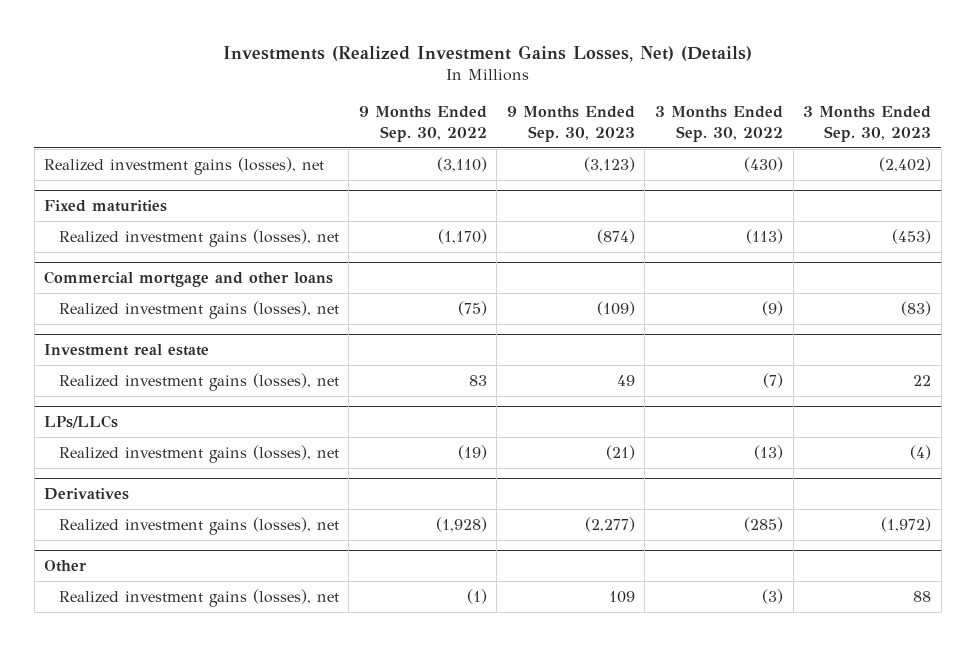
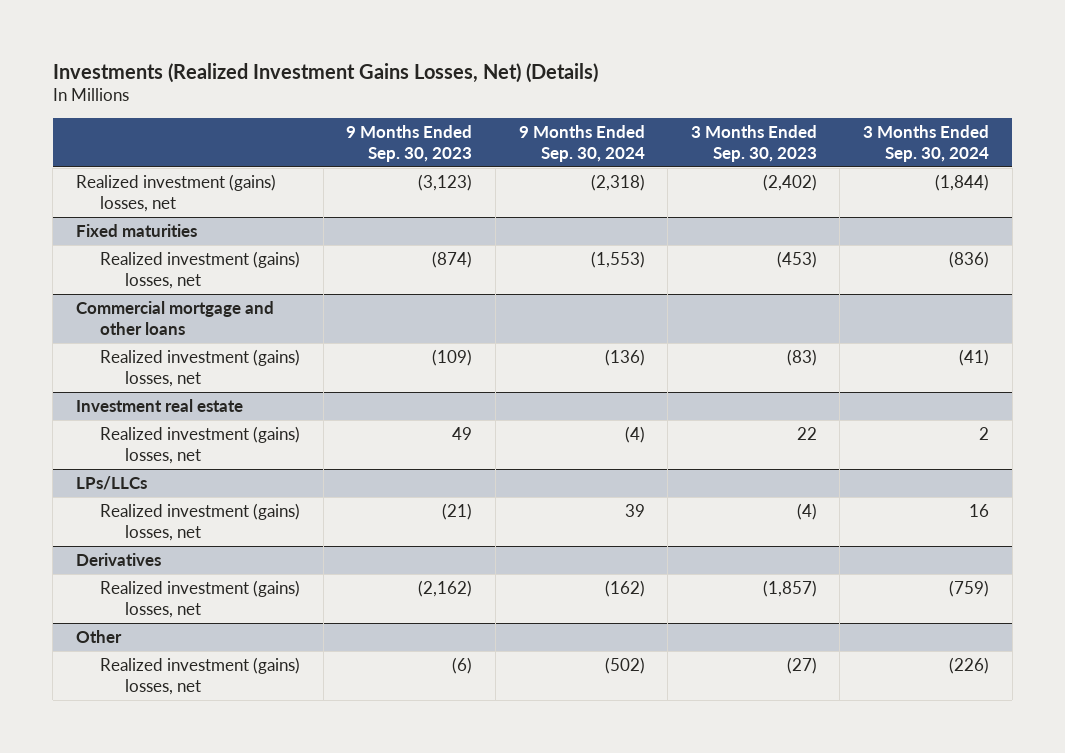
- | 9 Months Ended Sep. 30, 2022 | 9 Months Ended Sep. 30, 2023 | 3 Months Ended Sep. 30, 2022 | 3 Months Ended Sep. 30, 2023
+ | 9 Months Ended Sep. 30, 2023 | 9 Months Ended Sep. 30, 2024 | 3 Months Ended Sep. 30, 2023 | 3 Months Ended Sep. 30, 2024
- Realized investment gains (losses), net | (3,110) | (3,123) | (430) | (2,402)
+ Realized investment (gains) losses, net | (3,123) | (2,318) | (2,402) | (1,844)
@ Fixed maturities
- Realized investment gains (losses), net | (1,170) | (874) | (113) | (453)
+ Realized investment (gains) losses, net | (874) | (1,553) | (453) | (836)
@ Commercial mortgage and other loans
- Realized investment gains (losses), net | (75) | (109) | (9) | (83)
+ Realized investment (gains) losses, net | (109) | (136) | (83) | (41)
@ Investment real estate
- Realized investment gains (losses), net | 83 | 49 | (7) | 22
+ Realized investment (gains) losses, net | 49 | (4) | 22 | 2
@ LPs/LLCs
- Realized investment gains (losses), net | (19) | (21) | (13) | (4)
+ Realized investment (gains) losses, net | (21) | 39 | (4) | 16
@ Derivatives
- Realized investment gains (losses), net | (1,928) | (2,277) | (285) | (1,972)
+ Realized investment (gains) losses, net | (2,162) | (162) | (1,857) | (759)
@ Other
- Realized investment gains (losses), net | (1) | 109 | (3) | 88
+ Realized investment (gains) losses, net | (6) | (502) | (27) | (226)

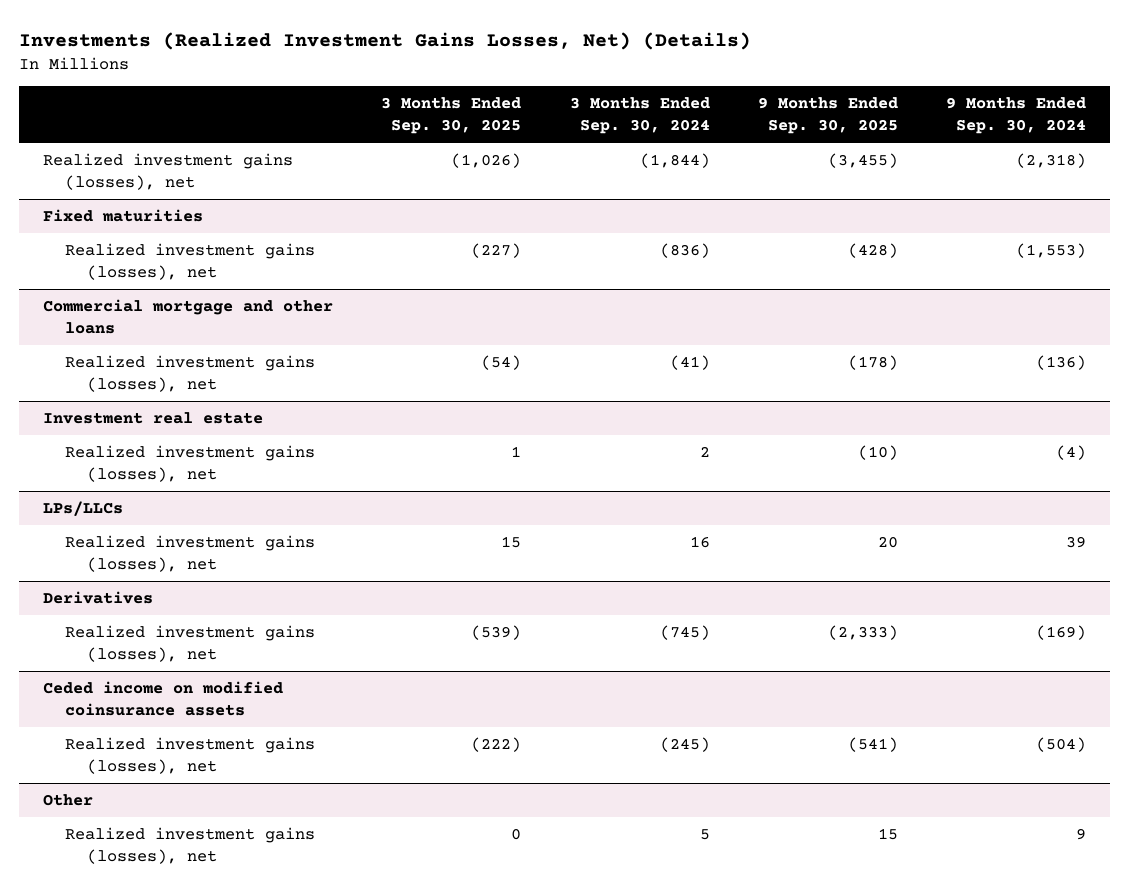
- | 9 Months Ended Sep. 30, 2023 | 9 Months Ended Sep. 30, 2024 | 3 Months Ended Sep. 30, 2023 | 3 Months Ended Sep. 30, 2024
+ | 3 Months Ended Sep. 30, 2025 | 3 Months Ended Sep. 30, 2024 | 9 Months Ended Sep. 30, 2025 | 9 Months Ended Sep. 30, 2024
- Realized investment (gains) losses, net | (3,123) | (2,318) | (2,402) | (1,844)
+ Realized investment gains (losses), net | (1,026) | (1,844) | (3,455) | (2,318)
@ Fixed maturities
- Realized investment (gains) losses, net | (874) | (1,553) | (453) | (836)
+ Realized investment gains (losses), net | (227) | (836) | (428) | (1,553)
@ Commercial mortgage and other loans
- Realized investment (gains) losses, net | (109) | (136) | (83) | (41)
+ Realized investment gains (losses), net | (54) | (41) | (178) | (136)
@ Investment real estate
- Realized investment (gains) losses, net | 49 | (4) | 22 | 2
+ Realized investment gains (losses), net | 1 | 2 | (10) | (4)
@ LPs/LLCs
- Realized investment (gains) losses, net | (21) | 39 | (4) | 16
+ Realized investment gains (losses), net | 15 | 16 | 20 | 39
@ Derivatives
- Realized investment (gains) losses, net | (2,162) | (162) | (1,857) | (759)
+ Realized investment gains (losses), net | (539) | (745) | (2,333) | (169)
+ Ceded income on modified coinsurance assets
+ Realized investment gains (losses), net | (222) | (245) | (541) | (504)
@ Other
- Realized investment (gains) losses, net | (6) | (502) | (27) | (226)
+ Realized investment gains (losses), net | 0 | 5 | 15 | 9

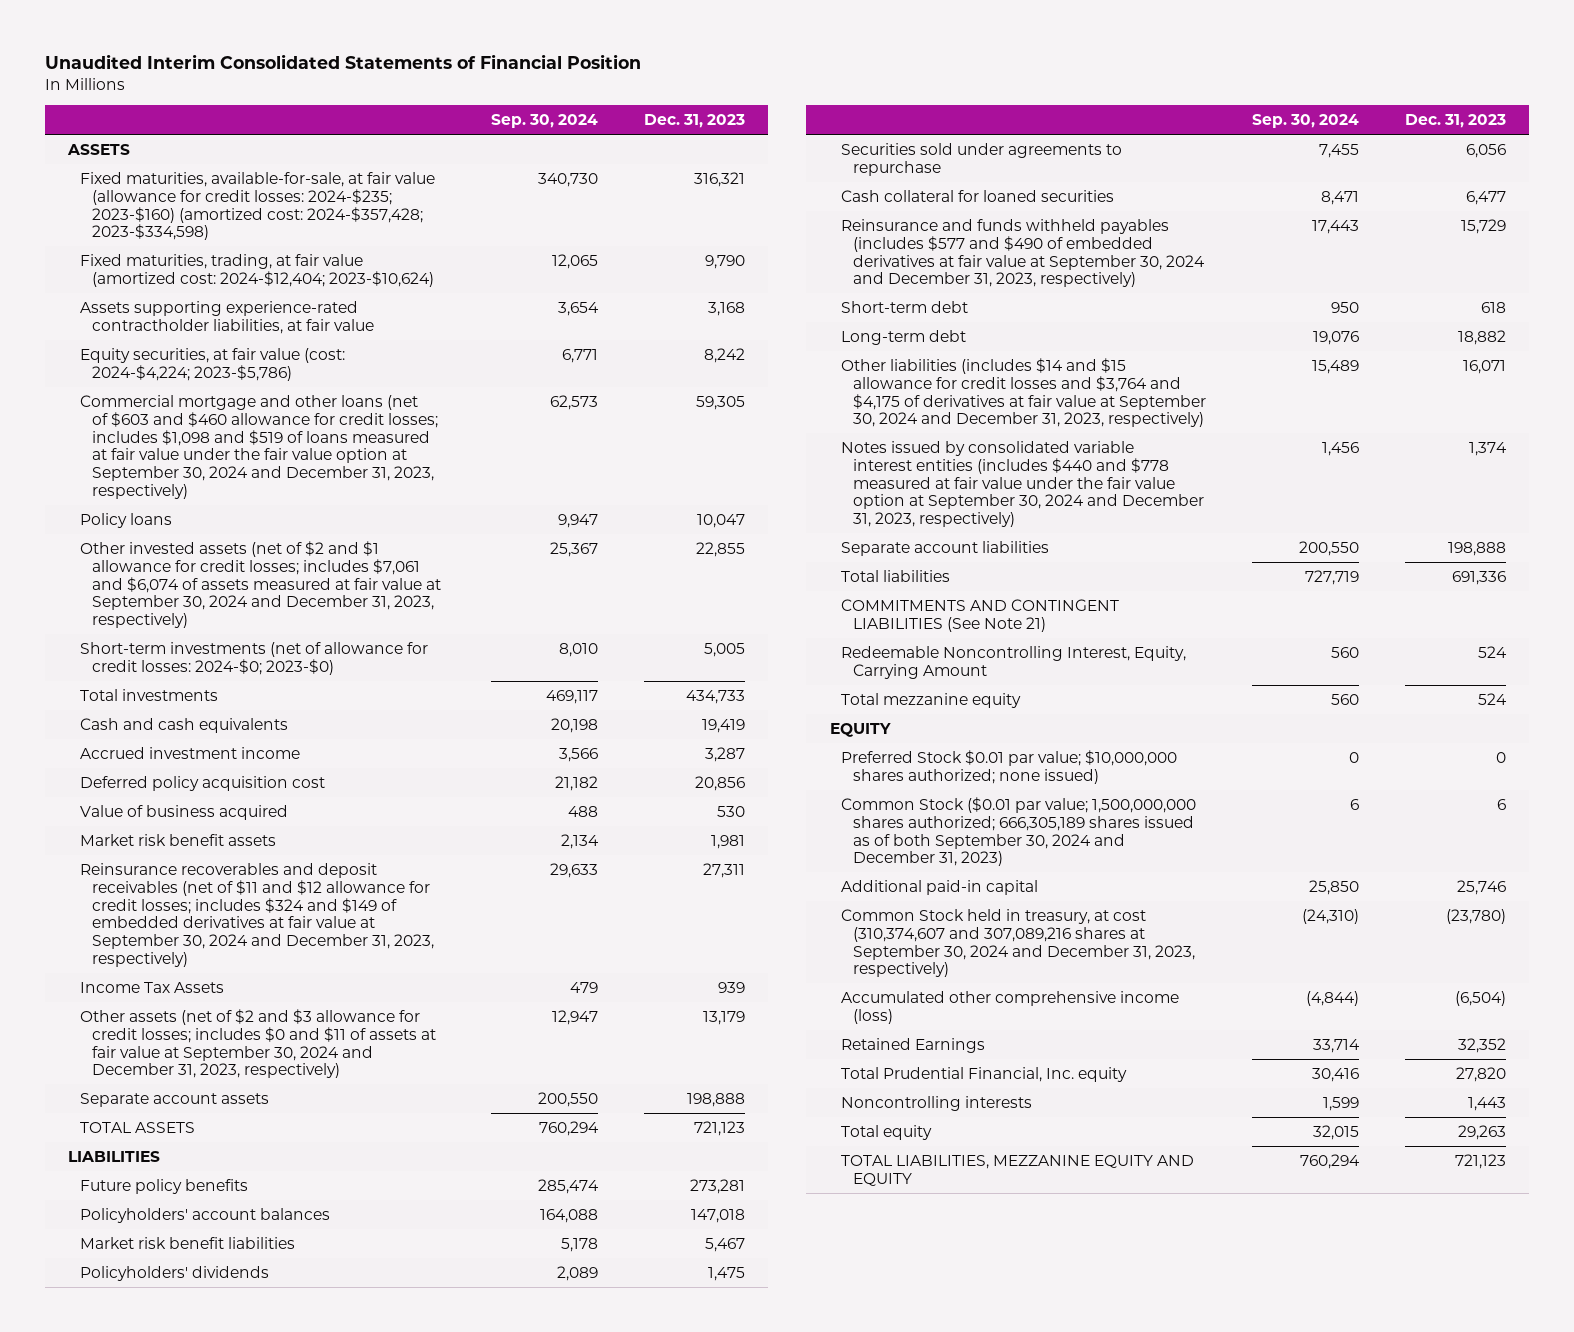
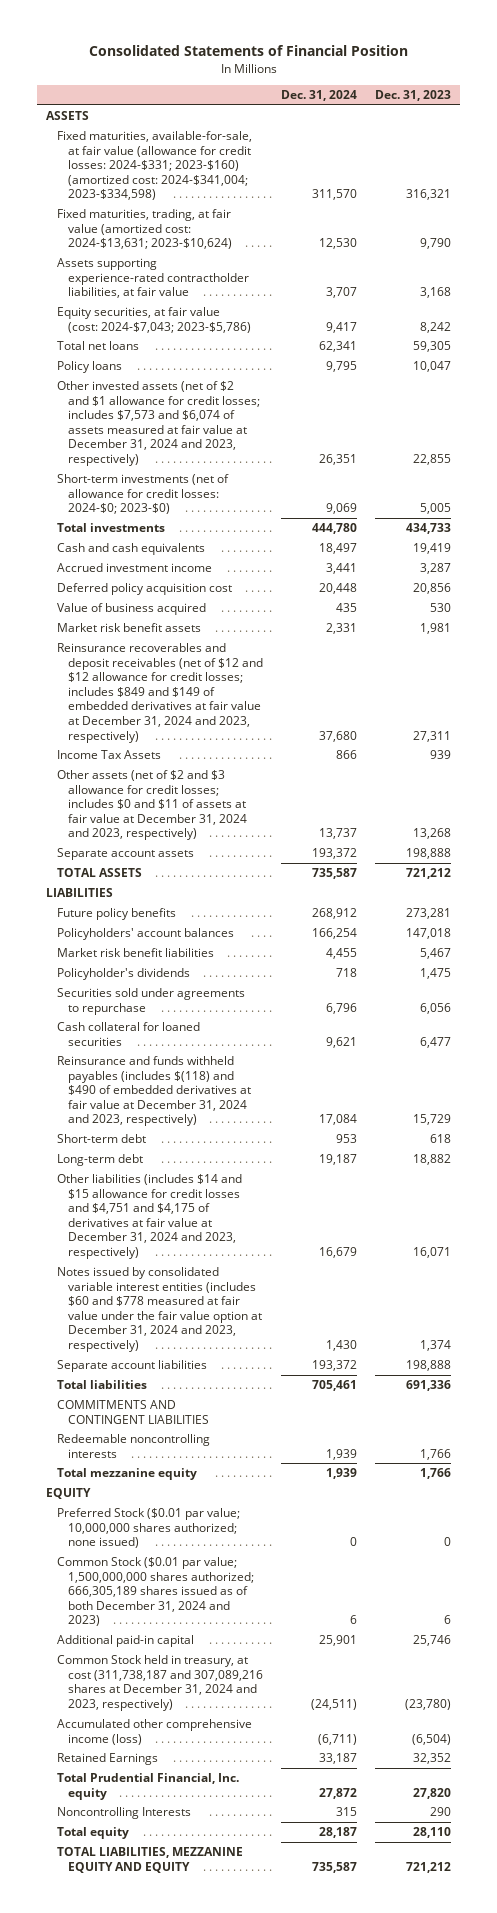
- Unaudited Interim Consolidated Statements of Financial Position
+ Consolidated Statements of Financial Position
- | Sep. 30, 2024 | Dec. 31, 2023
+ | Dec. 31, 2024 | Dec. 31, 2023
- Fixed maturities, available-for-sale, at fair value (allowance for credit losses: 2024-$235; 2023-$160) (amortized cost: 2024-$357,428; 2023-$334,598) | 340,730 | 316,321
- Fixed maturities, trading, at fair value (amortized cost: 2024-$12,404; 2023-$10,624) | 12,065 | 9,790
+ Fixed maturities, available-for-sale, at fair value (allowance for credit losses: 2024-$331; 2023-$160) (amortized cost: 2024-$341,004; 2023-$334,598) | 311,570 | 316,321
+ Fixed maturities, trading, at fair value (amortized cost: 2024-$13,631; 2023-$10,624) | 12,530 | 9,790
- Equity securities, at fair value (cost: 2024-$4,224; 2023-$5,786) | 6,771 | 8,242
- Commercial mortgage and other loans (net of $603 and $460 allowance for credit losses; includes $1,098 and $519 of loans measured at fair value under the fair value option at September 30, 2024 and December 31, 2023, respectively) | 62,573 | 59,305
+ Equity securities, at fair value (cost: 2024-$7,043; 2023-$5,786) | 9,417 | 8,242
+ Total net loans | 62,341 | 59,305
- Other invested assets (net of $2 and $1 allowance for credit losses; includes $7,061 and $6,074 of assets measured at fair value at September 30, 2024 and December 31, 2023, respectively) | 25,367 | 22,855
+ Other invested assets (net of $2 and $1 allowance for credit losses; includes $7,573 and $6,074 of assets measured at fair value at December 31, 2024 and 2023, respectively) | 26,351 | 22,855
- Reinsurance recoverables and deposit receivables (net of $11 and $12 allowance for credit losses; includes $324 and $149 of embedded derivatives at fair value at September 30, 2024 and December 31, 2023, respectively) | 29,633 | 27,311
+ Reinsurance recoverables and deposit receivables (net of $12 and $12 allowance for credit losses; includes $849 and $149 of embedded derivatives at fair value at December 31, 2024 and 2023, respectively) | 37,680 | 27,311
- Other assets (net of $2 and $3 allowance for credit losses; includes $0 and $11 of assets at fair value at September 30, 2024 and December 31, 2023, respectively) | 12,947 | 13,179
+ Other assets (net of $2 and $3 allowance for credit losses; includes $0 and $11 of assets at fair value at December 31, 2024 and 2023, respectively) | 13,737 | 13,268
- TOTAL ASSETS | 760,294 | 721,123
+ TOTAL ASSETS | 735,587 | 721,212
- Policyholders' dividends | 2,089 | 1,475
+ Policyholder's dividends | 718 | 1,475
- Reinsurance and funds withheld payables (includes $577 and $490 of embedded derivatives at fair value at September 30, 2024 and December 31, 2023, respectively) | 17,443 | 15,729
+ Reinsurance and funds withheld payables (includes $(118) and $490 of embedded derivatives at fair value at December 31, 2024 and 2023, respectively) | 17,084 | 15,729
- Other liabilities (includes $14 and $15 allowance for credit losses and $3,764 and $4,175 of derivatives at fair value at September 30, 2024 and December 31, 2023, respectively) | 15,489 | 16,071
- Notes issued by consolidated variable interest entities (includes $440 and $778 measured at fair value under the fair value option at September 30, 2024 and December 31, 2023, respectively) | 1,456 | 1,374
+ Other liabilities (includes $14 and $15 allowance for credit losses and $4,751 and $4,175 of derivatives at fair value at December 31, 2024 and 2023, respectively) | 16,679 | 16,071
+ Notes issued by consolidated variable interest entities (includes $60 and $778 measured at fair value under the fair value option at December 31, 2024 and 2023, respectively) | 1,430 | 1,374
- COMMITMENTS AND CONTINGENT LIABILITIES (See Note 21)
- Redeemable Noncontrolling Interest, Equity, Carrying Amount | 560 | 524
- Total mezzanine equity | 560 | 524
+ COMMITMENTS AND CONTINGENT LIABILITIES
+ Redeemable noncontrolling interests | 1,939 | 1,766
+ Total mezzanine equity | 1,939 | 1,766
- Preferred Stock $0.01 par value; $10,000,000 shares authorized; none issued) | 0 | 0
- Common Stock ($0.01 par value; 1,500,000,000 shares authorized; 666,305,189 shares issued as of both September 30, 2024 and December 31, 2023) | 6 | 6
+ Preferred Stock ($0.01 par value; 10,000,000 shares authorized; none issued) | 0 | 0
+ Common Stock ($0.01 par value; 1,500,000,000 shares authorized; 666,305,189 shares issued as of both December 31, 2024 and 2023) | 6 | 6
- Common Stock held in treasury, at cost (310,374,607 and 307,089,216 shares at September 30, 2024 and December 31, 2023, respectively) | (24,310) | (23,780)
+ Common Stock held in treasury, at cost (311,738,187 and 307,089,216 shares at December 31, 2024 and 2023, respectively) | (24,511) | (23,780)
- Noncontrolling interests | 1,599 | 1,443
- Total equity | 32,015 | 29,263
- TOTAL LIABILITIES, MEZZANINE EQUITY AND EQUITY | 760,294 | 721,123
+ Noncontrolling Interests | 315 | 290
+ Total equity | 28,187 | 28,110
+ TOTAL LIABILITIES, MEZZANINE EQUITY AND EQUITY | 735,587 | 721,212

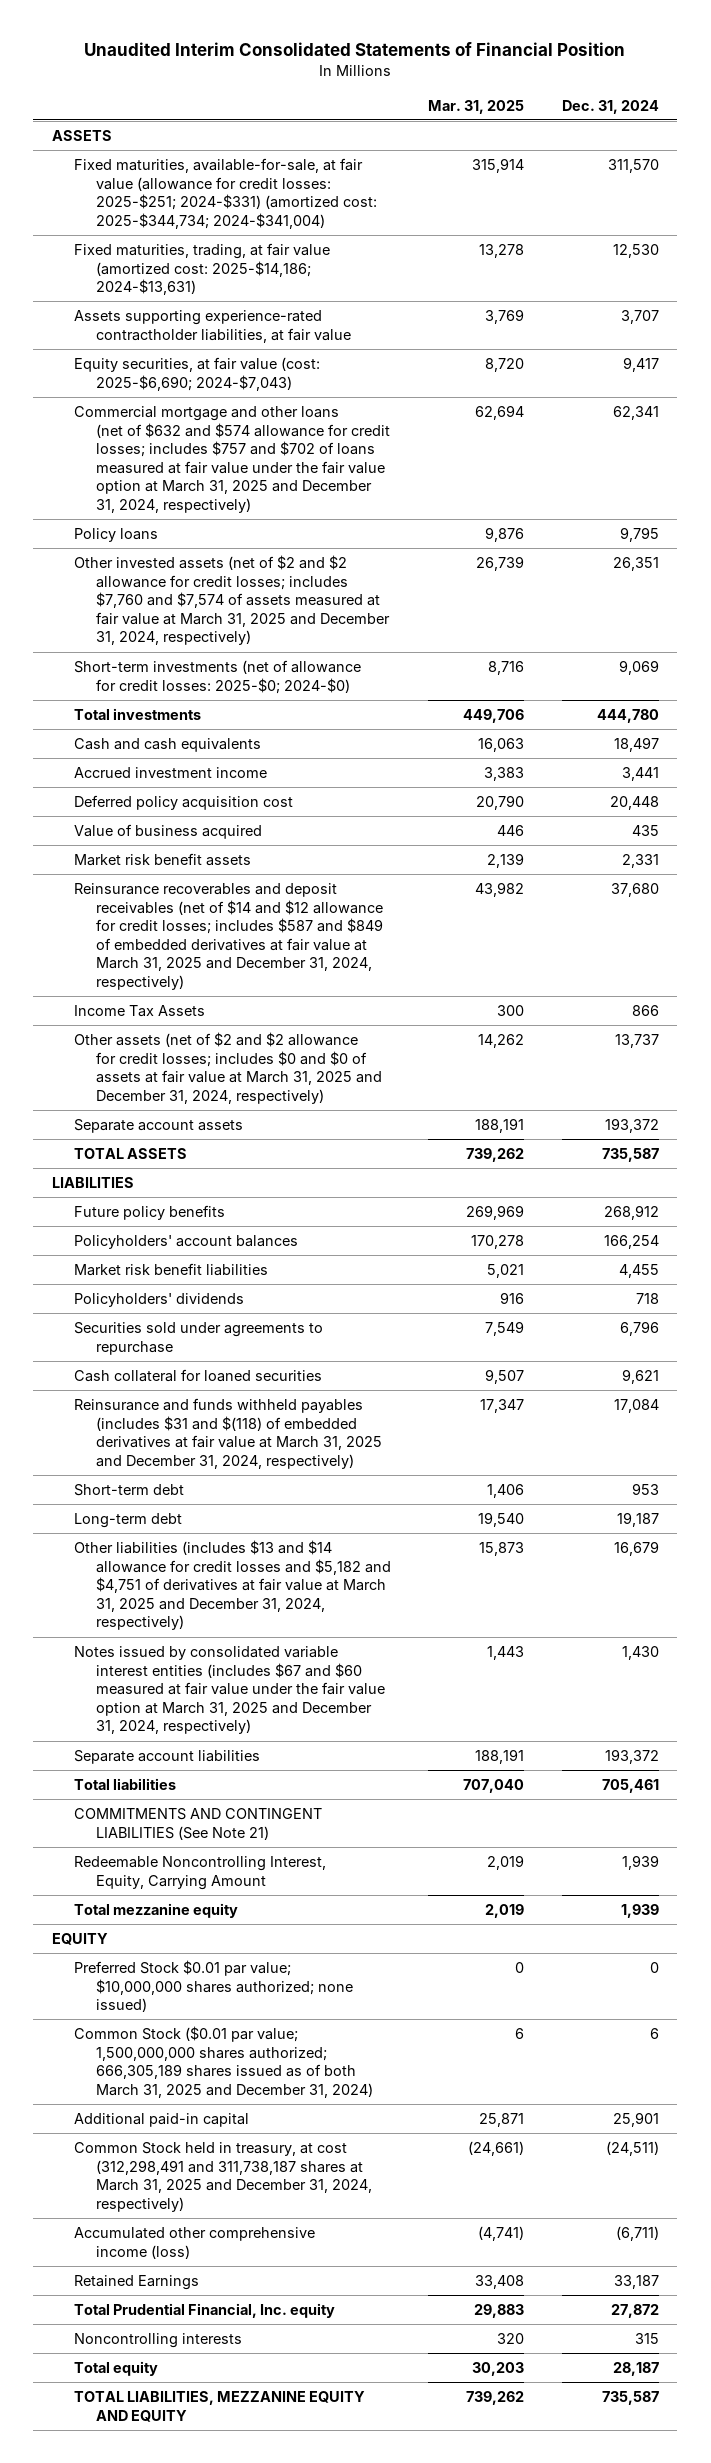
- Consolidated Statements of Financial Position
+ Unaudited Interim Consolidated Statements of Financial Position
- | Dec. 31, 2024 | Dec. 31, 2023
+ | Mar. 31, 2025 | Dec. 31, 2024
- Fixed maturities, available-for-sale, at fair value (allowance for credit losses: 2024-$331; 2023-$160) (amortized cost: 2024-$341,004; 2023-$334,598) | 311,570 | 316,321
- Fixed maturities, trading, at fair value (amortized cost: 2024-$13,631; 2023-$10,624) | 12,530 | 9,790
+ Fixed maturities, available-for-sale, at fair value (allowance for credit losses: 2025-$251; 2024-$331) (amortized cost: 2025-$344,734; 2024-$341,004) | 315,914 | 311,570
+ Fixed maturities, trading, at fair value (amortized cost: 2025-$14,186; 2024-$13,631) | 13,278 | 12,530
- Equity securities, at fair value (cost: 2024-$7,043; 2023-$5,786) | 9,417 | 8,242
- Total net loans | 62,341 | 59,305
+ Equity securities, at fair value (cost: 2025-$6,690; 2024-$7,043) | 8,720 | 9,417
+ Commercial mortgage and other loans (net of $632 and $574 allowance for credit losses; includes $757 and $702 of loans measured at fair value under the fair value option at March 31, 2025 and December 31, 2024, respectively) | 62,694 | 62,341
- Other invested assets (net of $2 and $1 allowance for credit losses; includes $7,573 and $6,074 of assets measured at fair value at December 31, 2024 and 2023, respectively) | 26,351 | 22,855
- Short-term investments (net of allowance for credit losses: 2024-$0; 2023-$0) | 9,069 | 5,005
+ Other invested assets (net of $2 and $2 allowance for credit losses; includes $7,760 and $7,574 of assets measured at fair value at March 31, 2025 and December 31, 2024, respectively) | 26,739 | 26,351
+ Short-term investments (net of allowance for credit losses: 2025-$0; 2024-$0) | 8,716 | 9,069
- Reinsurance recoverables and deposit receivables (net of $12 and $12 allowance for credit losses; includes $849 and $149 of embedded derivatives at fair value at December 31, 2024 and 2023, respectively) | 37,680 | 27,311
+ Reinsurance recoverables and deposit receivables (net of $14 and $12 allowance for credit losses; includes $587 and $849 of embedded derivatives at fair value at March 31, 2025 and December 31, 2024, respectively) | 43,982 | 37,680
- Other assets (net of $2 and $3 allowance for credit losses; includes $0 and $11 of assets at fair value at December 31, 2024 and 2023, respectively) | 13,737 | 13,268
+ Other assets (net of $2 and $2 allowance for credit losses; includes $0 and $0 of assets at fair value at March 31, 2025 and December 31, 2024, respectively) | 14,262 | 13,737
- Policyholder's dividends | 718 | 1,475
+ Policyholders' dividends | 916 | 718
- Reinsurance and funds withheld payables (includes $(118) and $490 of embedded derivatives at fair value at December 31, 2024 and 2023, respectively) | 17,084 | 15,729
+ Reinsurance and funds withheld payables (includes $31 and $(118) of embedded derivatives at fair value at March 31, 2025 and December 31, 2024, respectively) | 17,347 | 17,084
- Other liabilities (includes $14 and $15 allowance for credit losses and $4,751 and $4,175 of derivatives at fair value at December 31, 2024 and 2023, respectively) | 16,679 | 16,071
- Notes issued by consolidated variable interest entities (includes $60 and $778 measured at fair value under the fair value option at December 31, 2024 and 2023, respectively) | 1,430 | 1,374
+ Other liabilities (includes $13 and $14 allowance for credit losses and $5,182 and $4,751 of derivatives at fair value at March 31, 2025 and December 31, 2024, respectively) | 15,873 | 16,679
+ Notes issued by consolidated variable interest entities (includes $67 and $60 measured at fair value under the fair value option at March 31, 2025 and December 31, 2024, respectively) | 1,443 | 1,430
- COMMITMENTS AND CONTINGENT LIABILITIES
- Redeemable noncontrolling interests | 1,939 | 1,766
+ COMMITMENTS AND CONTINGENT LIABILITIES (See Note 21)
+ Redeemable Noncontrolling Interest, Equity, Carrying Amount | 2,019 | 1,939
- Preferred Stock ($0.01 par value; 10,000,000 shares authorized; none issued) | 0 | 0
- Common Stock ($0.01 par value; 1,500,000,000 shares authorized; 666,305,189 shares issued as of both December 31, 2024 and 2023) | 6 | 6
+ Preferred Stock $0.01 par value; $10,000,000 shares authorized; none issued) | 0 | 0
+ Common Stock ($0.01 par value; 1,500,000,000 shares authorized; 666,305,189 shares issued as of both March 31, 2025 and December 31, 2024) | 6 | 6
- Common Stock held in treasury, at cost (311,738,187 and 307,089,216 shares at December 31, 2024 and 2023, respectively) | (24,511) | (23,780)
+ Common Stock held in treasury, at cost (312,298,491 and 311,738,187 shares at March 31, 2025 and December 31, 2024, respectively) | (24,661) | (24,511)
- Noncontrolling Interests | 315 | 290
+ Noncontrolling interests | 320 | 315

